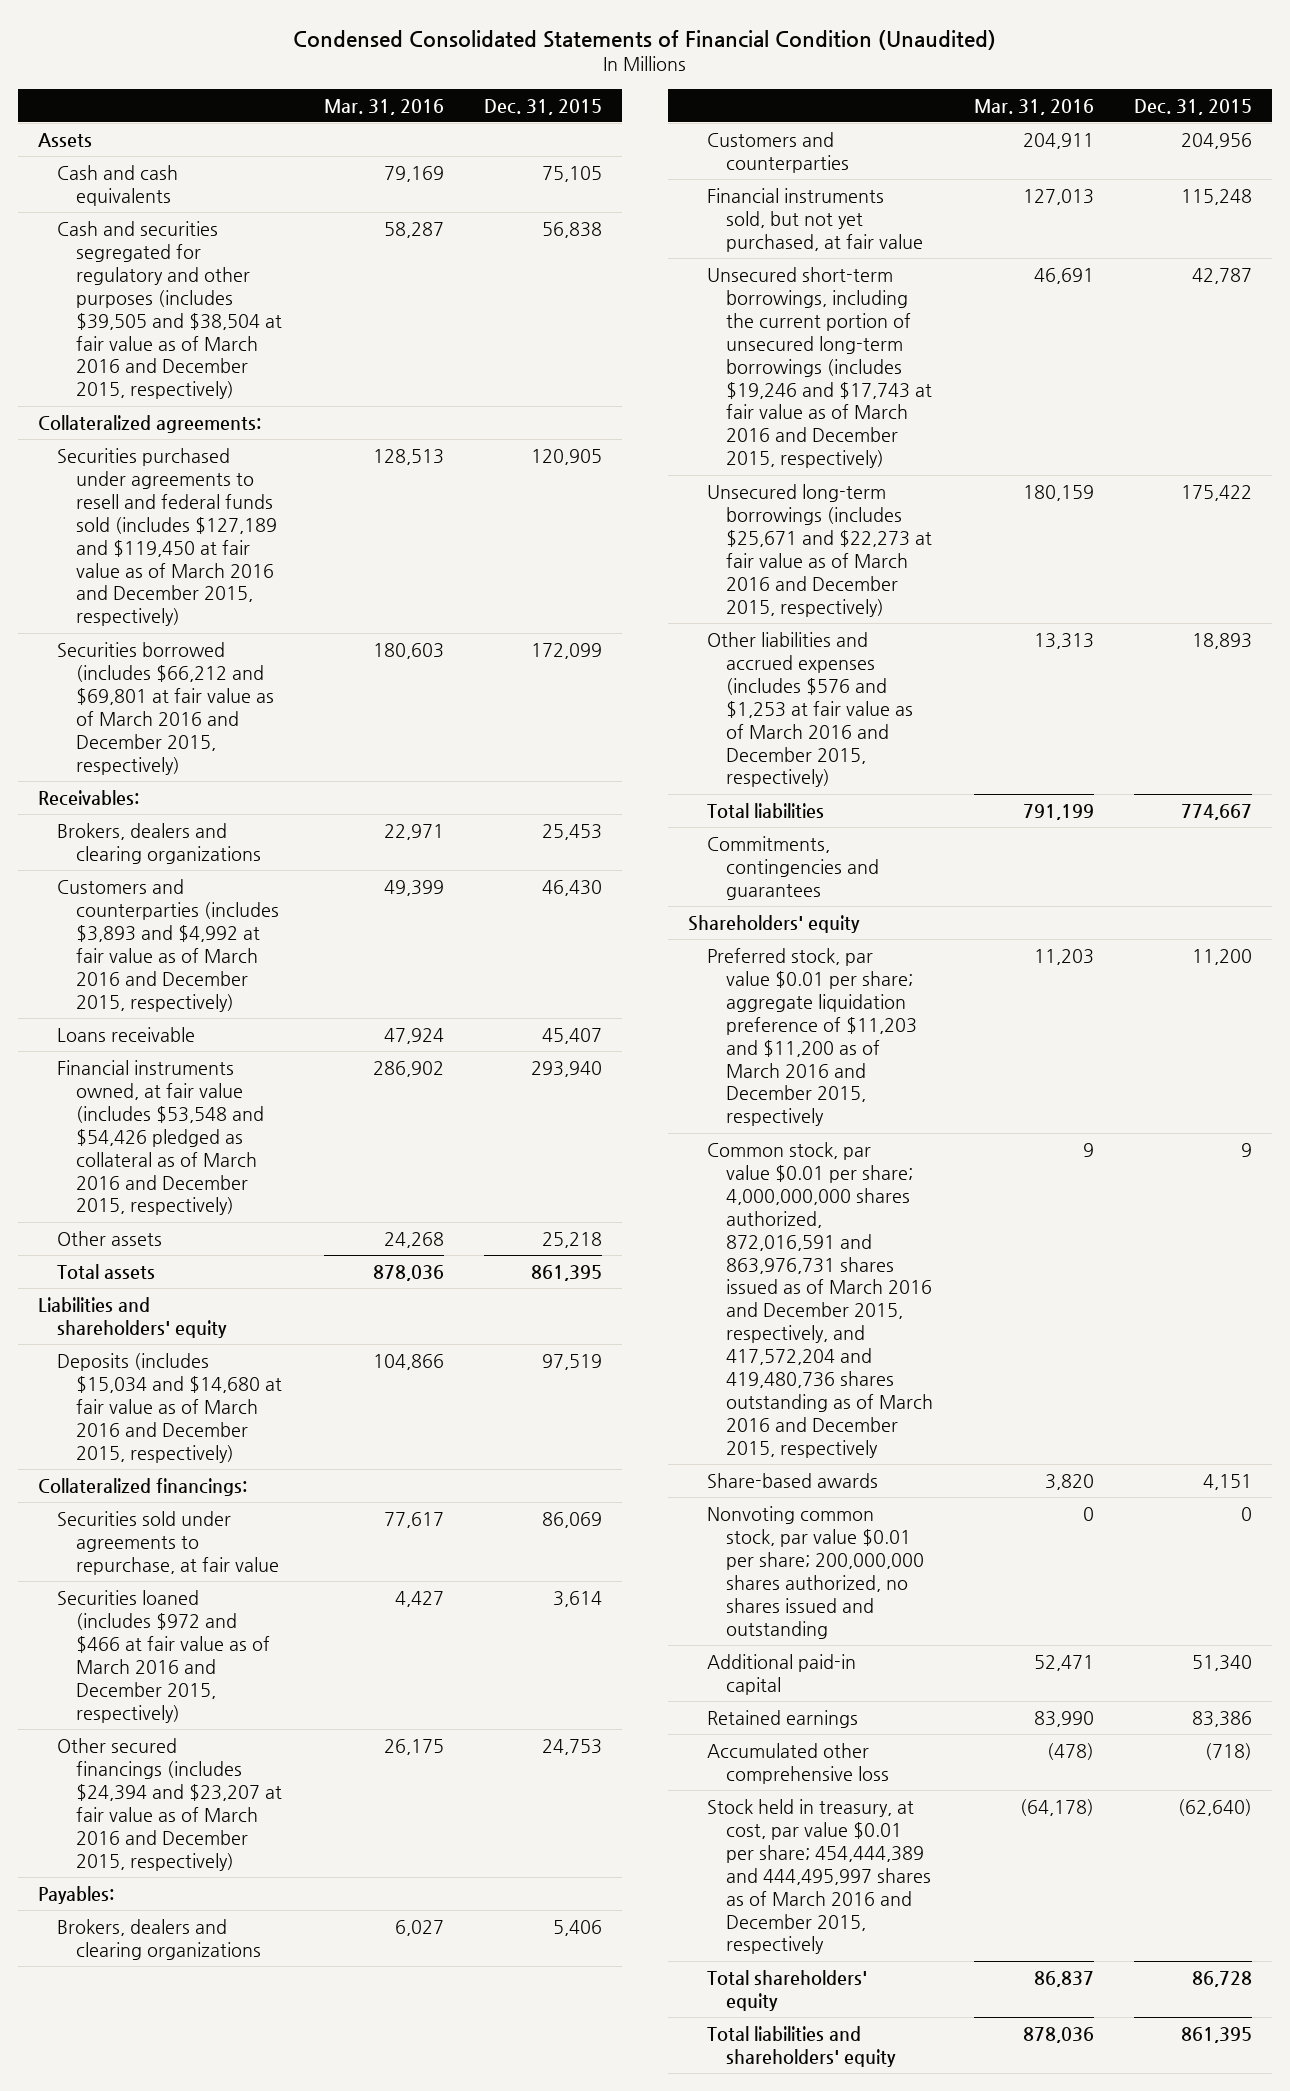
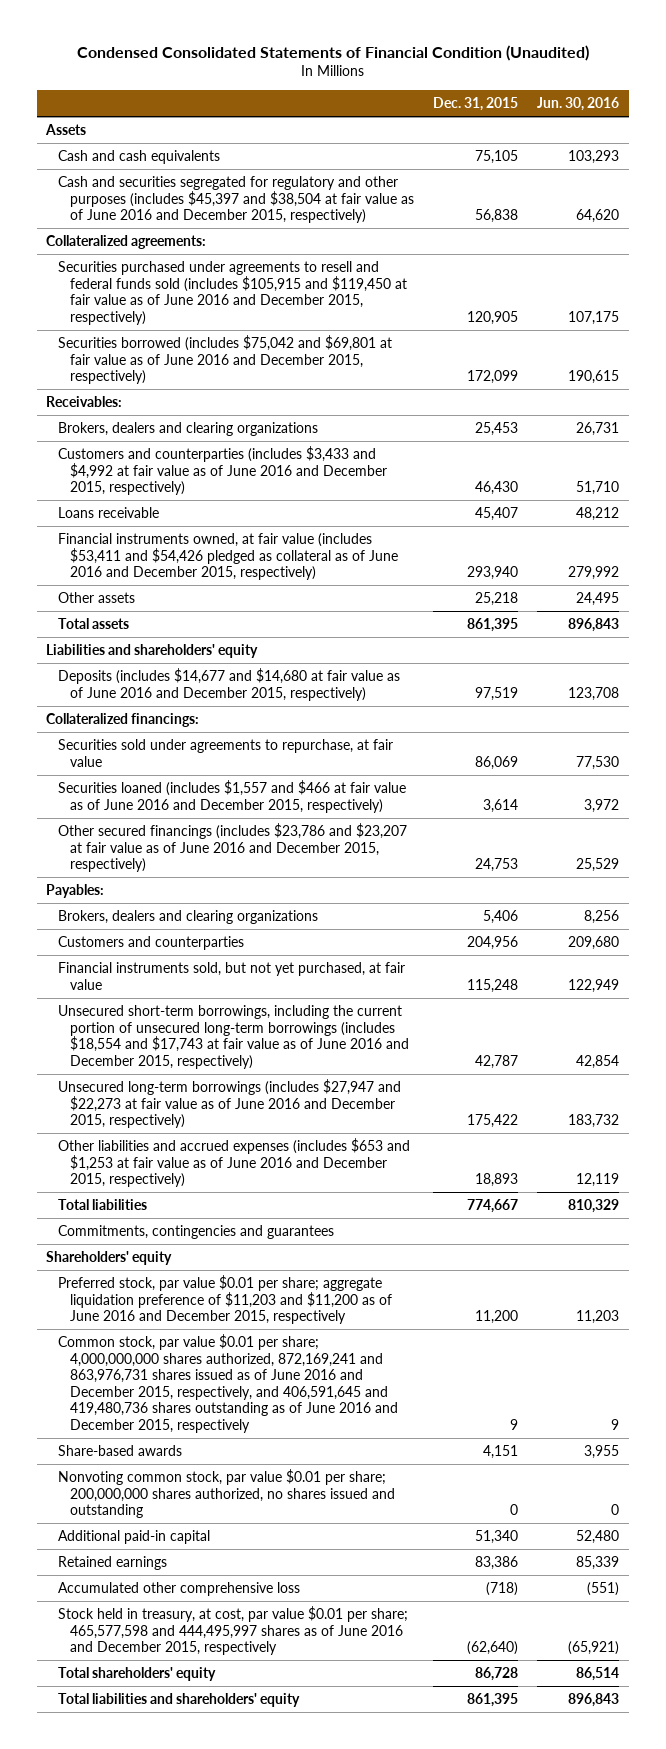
- | Mar. 31, 2016 | Dec. 31, 2015
+ | Dec. 31, 2015 | Jun. 30, 2016
- Cash and securities segregated for regulatory and other purposes (includes $39,505 and $38,504 at fair value as of March 2016 and December 2015, respectively) | 58,287 | 56,838
+ Cash and securities segregated for regulatory and other purposes (includes $45,397 and $38,504 at fair value as of June 2016 and December 2015, respectively) | 56,838 | 64,620
- Securities purchased under agreements to resell and federal funds sold (includes $127,189 and $119,450 at fair value as of March 2016 and December 2015, respectively) | 128,513 | 120,905
- Securities borrowed (includes $66,212 and $69,801 at fair value as of March 2016 and December 2015, respectively) | 180,603 | 172,099
+ Securities purchased under agreements to resell and federal funds sold (includes $105,915 and $119,450 at fair value as of June 2016 and December 2015, respectively) | 120,905 | 107,175
+ Securities borrowed (includes $75,042 and $69,801 at fair value as of June 2016 and December 2015, respectively) | 172,099 | 190,615
- Customers and counterparties (includes $3,893 and $4,992 at fair value as of March 2016 and December 2015, respectively) | 49,399 | 46,430
+ Customers and counterparties (includes $3,433 and $4,992 at fair value as of June 2016 and December 2015, respectively) | 46,430 | 51,710
- Financial instruments owned, at fair value (includes $53,548 and $54,426 pledged as collateral as of March 2016 and December 2015, respectively) | 286,902 | 293,940
+ Financial instruments owned, at fair value (includes $53,411 and $54,426 pledged as collateral as of June 2016 and December 2015, respectively) | 293,940 | 279,992
- Deposits (includes $15,034 and $14,680 at fair value as of March 2016 and December 2015, respectively) | 104,866 | 97,519
+ Deposits (includes $14,677 and $14,680 at fair value as of June 2016 and December 2015, respectively) | 97,519 | 123,708
- Securities loaned (includes $972 and $466 at fair value as of March 2016 and December 2015, respectively) | 4,427 | 3,614
- Other secured financings (includes $24,394 and $23,207 at fair value as of March 2016 and December 2015, respectively) | 26,175 | 24,753
+ Securities loaned (includes $1,557 and $466 at fair value as of June 2016 and December 2015, respectively) | 3,614 | 3,972
+ Other secured financings (includes $23,786 and $23,207 at fair value as of June 2016 and December 2015, respectively) | 24,753 | 25,529
- Unsecured short-term borrowings, including the current portion of unsecured long-term borrowings (includes $19,246 and $17,743 at fair value as of March 2016 and December 2015, respectively) | 46,691 | 42,787
- Unsecured long-term borrowings (includes $25,671 and $22,273 at fair value as of March 2016 and December 2015, respectively) | 180,159 | 175,422
- Other liabilities and accrued expenses (includes $576 and $1,253 at fair value as of March 2016 and December 2015, respectively) | 13,313 | 18,893
+ Unsecured short-term borrowings, including the current portion of unsecured long-term borrowings (includes $18,554 and $17,743 at fair value as of June 2016 and December 2015, respectively) | 42,787 | 42,854
+ Unsecured long-term borrowings (includes $27,947 and $22,273 at fair value as of June 2016 and December 2015, respectively) | 175,422 | 183,732
+ Other liabilities and accrued expenses (includes $653 and $1,253 at fair value as of June 2016 and December 2015, respectively) | 18,893 | 12,119
- Preferred stock, par value $0.01 per share; aggregate liquidation preference of $11,203 and $11,200 as of March 2016 and December 2015, respectively | 11,203 | 11,200
- Common stock, par value $0.01 per share; 4,000,000,000 shares authorized, 872,016,591 and 863,976,731 shares issued as of March 2016 and December 2015, respectively, and 417,572,204 and 419,480,736 shares outstanding as of March 2016 and December 2015, respectively | 9 | 9
+ Preferred stock, par value $0.01 per share; aggregate liquidation preference of $11,203 and $11,200 as of June 2016 and December 2015, respectively | 11,200 | 11,203
+ Common stock, par value $0.01 per share; 4,000,000,000 shares authorized, 872,169,241 and 863,976,731 shares issued as of June 2016 and December 2015, respectively, and 406,591,645 and 419,480,736 shares outstanding as of June 2016 and December 2015, respectively | 9 | 9
- Stock held in treasury, at cost, par value $0.01 per share; 454,444,389 and 444,495,997 shares as of March 2016 and December 2015, respectively | (64,178) | (62,640)
+ Stock held in treasury, at cost, par value $0.01 per share; 465,577,598 and 444,495,997 shares as of June 2016 and December 2015, respectively | (62,640) | (65,921)

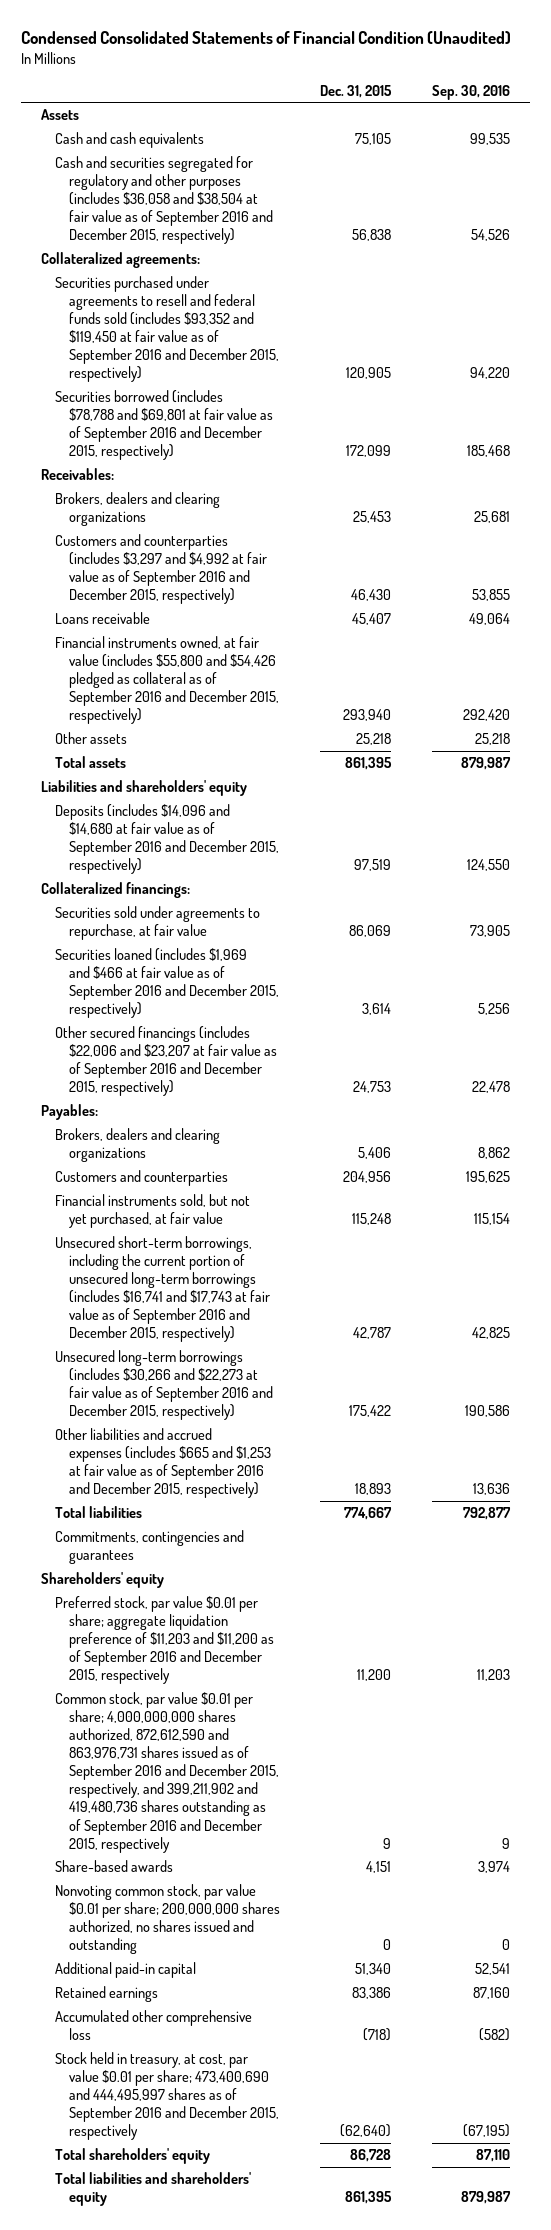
- | Dec. 31, 2015 | Jun. 30, 2016
+ | Dec. 31, 2015 | Sep. 30, 2016
- Cash and securities segregated for regulatory and other purposes (includes $45,397 and $38,504 at fair value as of June 2016 and December 2015, respectively) | 56,838 | 64,620
+ Cash and securities segregated for regulatory and other purposes (includes $36,058 and $38,504 at fair value as of September 2016 and December 2015, respectively) | 56,838 | 54,526
- Securities purchased under agreements to resell and federal funds sold (includes $105,915 and $119,450 at fair value as of June 2016 and December 2015, respectively) | 120,905 | 107,175
- Securities borrowed (includes $75,042 and $69,801 at fair value as of June 2016 and December 2015, respectively) | 172,099 | 190,615
+ Securities purchased under agreements to resell and federal funds sold (includes $93,352 and $119,450 at fair value as of September 2016 and December 2015, respectively) | 120,905 | 94,220
+ Securities borrowed (includes $78,788 and $69,801 at fair value as of September 2016 and December 2015, respectively) | 172,099 | 185,468
- Customers and counterparties (includes $3,433 and $4,992 at fair value as of June 2016 and December 2015, respectively) | 46,430 | 51,710
+ Customers and counterparties (includes $3,297 and $4,992 at fair value as of September 2016 and December 2015, respectively) | 46,430 | 53,855
- Financial instruments owned, at fair value (includes $53,411 and $54,426 pledged as collateral as of June 2016 and December 2015, respectively) | 293,940 | 279,992
+ Financial instruments owned, at fair value (includes $55,800 and $54,426 pledged as collateral as of September 2016 and December 2015, respectively) | 293,940 | 292,420
- Deposits (includes $14,677 and $14,680 at fair value as of June 2016 and December 2015, respectively) | 97,519 | 123,708
+ Deposits (includes $14,096 and $14,680 at fair value as of September 2016 and December 2015, respectively) | 97,519 | 124,550
- Securities loaned (includes $1,557 and $466 at fair value as of June 2016 and December 2015, respectively) | 3,614 | 3,972
- Other secured financings (includes $23,786 and $23,207 at fair value as of June 2016 and December 2015, respectively) | 24,753 | 25,529
+ Securities loaned (includes $1,969 and $466 at fair value as of September 2016 and December 2015, respectively) | 3,614 | 5,256
+ Other secured financings (includes $22,006 and $23,207 at fair value as of September 2016 and December 2015, respectively) | 24,753 | 22,478
- Unsecured short-term borrowings, including the current portion of unsecured long-term borrowings (includes $18,554 and $17,743 at fair value as of June 2016 and December 2015, respectively) | 42,787 | 42,854
- Unsecured long-term borrowings (includes $27,947 and $22,273 at fair value as of June 2016 and December 2015, respectively) | 175,422 | 183,732
- Other liabilities and accrued expenses (includes $653 and $1,253 at fair value as of June 2016 and December 2015, respectively) | 18,893 | 12,119
+ Unsecured short-term borrowings, including the current portion of unsecured long-term borrowings (includes $16,741 and $17,743 at fair value as of September 2016 and December 2015, respectively) | 42,787 | 42,825
+ Unsecured long-term borrowings (includes $30,266 and $22,273 at fair value as of September 2016 and December 2015, respectively) | 175,422 | 190,586
+ Other liabilities and accrued expenses (includes $665 and $1,253 at fair value as of September 2016 and December 2015, respectively) | 18,893 | 13,636
- Preferred stock, par value $0.01 per share; aggregate liquidation preference of $11,203 and $11,200 as of June 2016 and December 2015, respectively | 11,200 | 11,203
- Common stock, par value $0.01 per share; 4,000,000,000 shares authorized, 872,169,241 and 863,976,731 shares issued as of June 2016 and December 2015, respectively, and 406,591,645 and 419,480,736 shares outstanding as of June 2016 and December 2015, respectively | 9 | 9
+ Preferred stock, par value $0.01 per share; aggregate liquidation preference of $11,203 and $11,200 as of September 2016 and December 2015, respectively | 11,200 | 11,203
+ Common stock, par value $0.01 per share; 4,000,000,000 shares authorized, 872,612,590 and 863,976,731 shares issued as of September 2016 and December 2015, respectively, and 399,211,902 and 419,480,736 shares outstanding as of September 2016 and December 2015, respectively | 9 | 9
- Stock held in treasury, at cost, par value $0.01 per share; 465,577,598 and 444,495,997 shares as of June 2016 and December 2015, respectively | (62,640) | (65,921)
+ Stock held in treasury, at cost, par value $0.01 per share; 473,400,690 and 444,495,997 shares as of September 2016 and December 2015, respectively | (62,640) | (67,195)

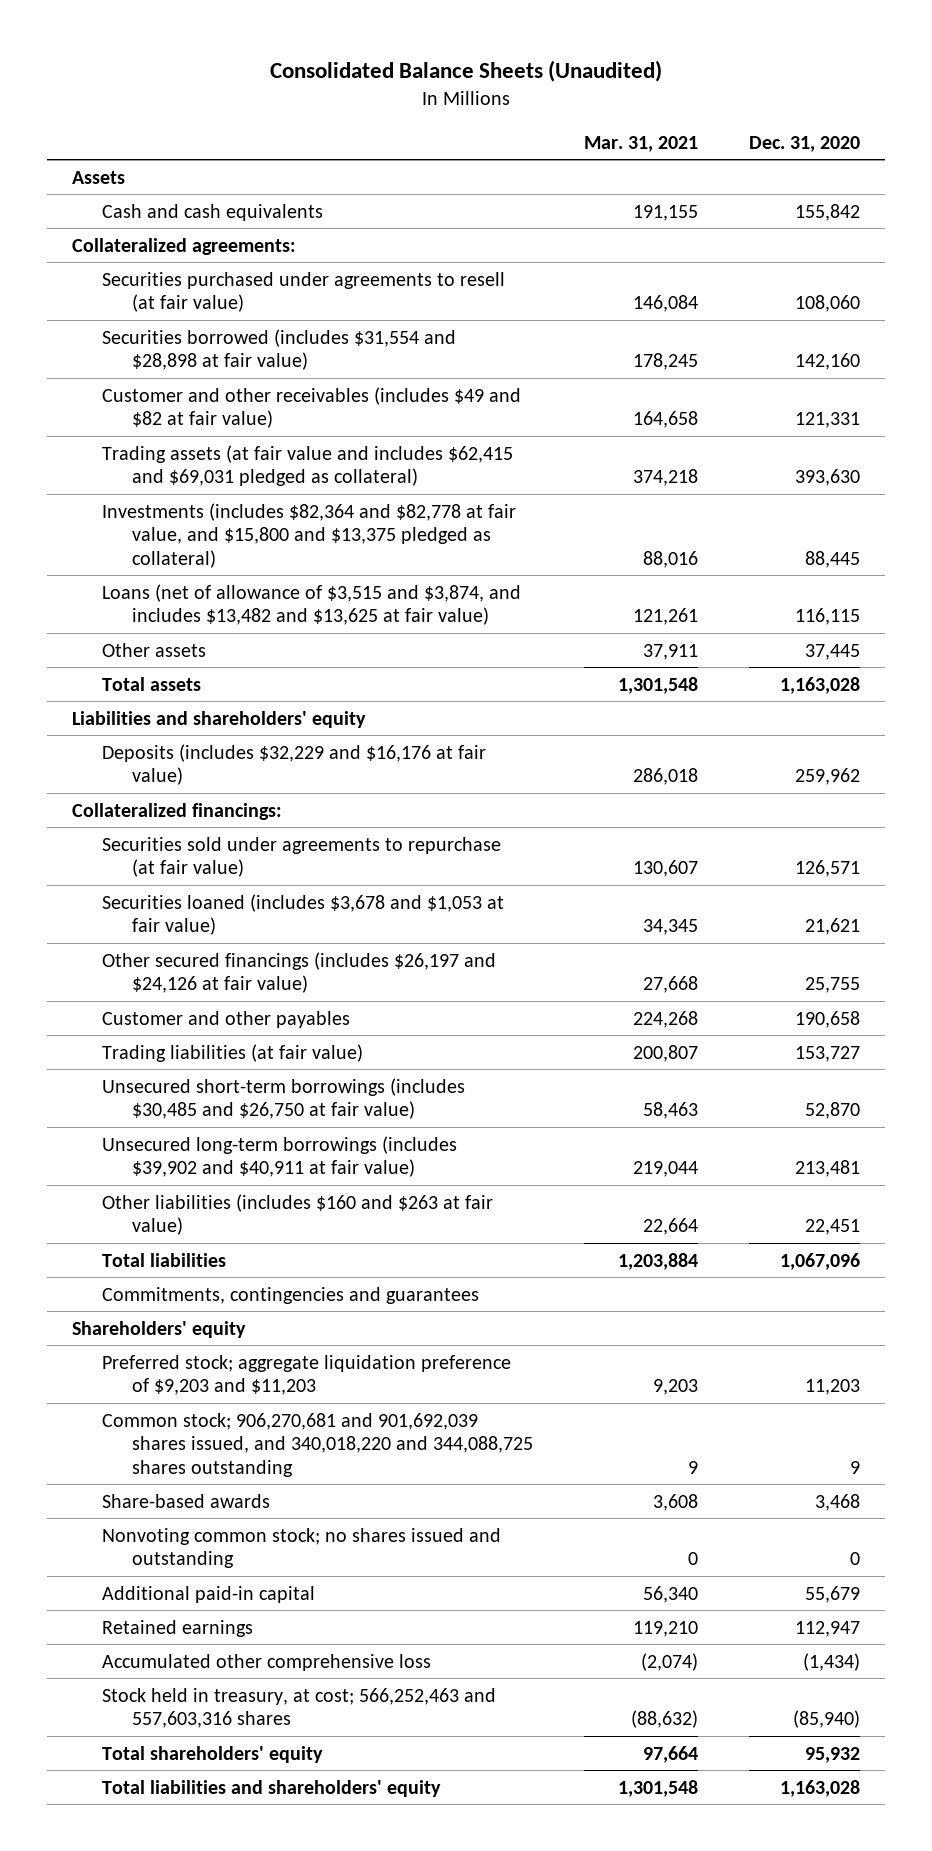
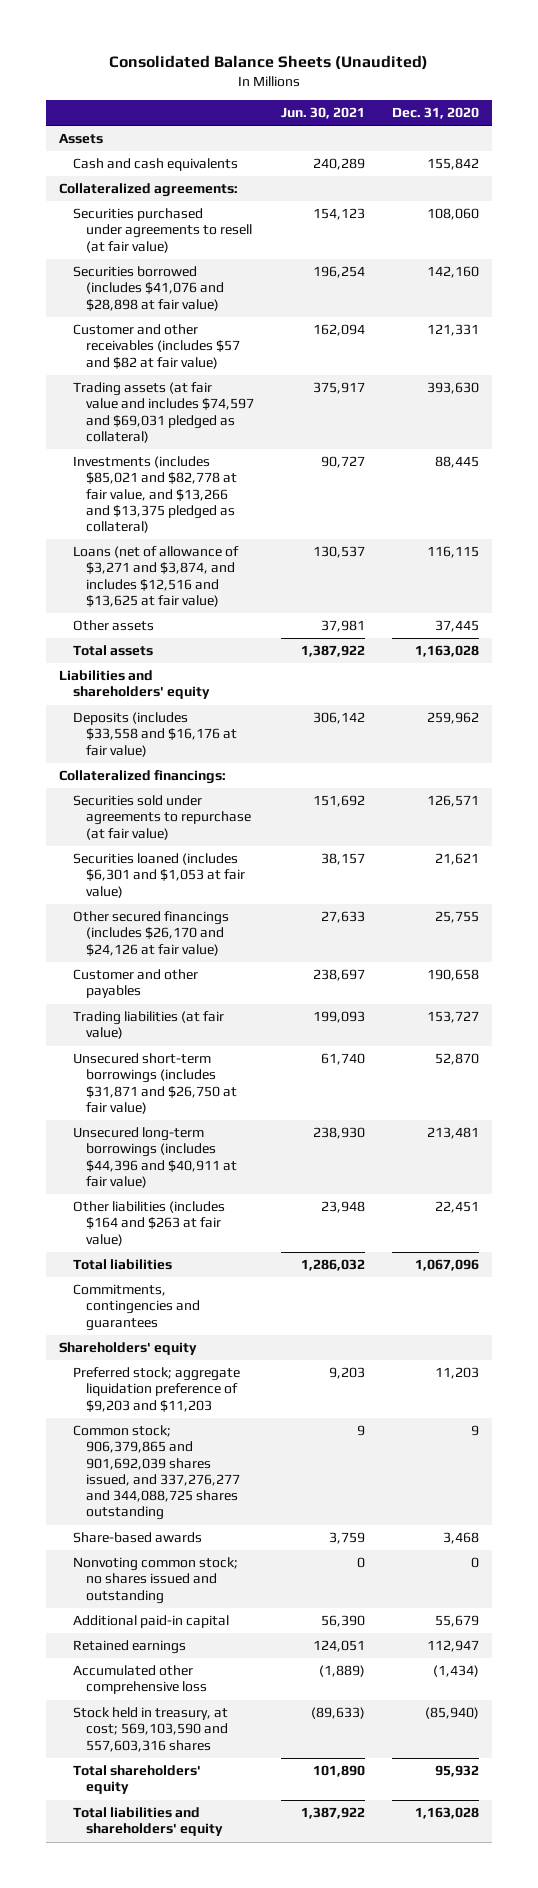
- | Mar. 31, 2021 | Dec. 31, 2020
+ | Jun. 30, 2021 | Dec. 31, 2020
- Securities borrowed (includes $31,554 and $28,898 at fair value) | 178,245 | 142,160
- Customer and other receivables (includes $49 and $82 at fair value) | 164,658 | 121,331
- Trading assets (at fair value and includes $62,415 and $69,031 pledged as collateral) | 374,218 | 393,630
- Investments (includes $82,364 and $82,778 at fair value, and $15,800 and $13,375 pledged as collateral) | 88,016 | 88,445
- Loans (net of allowance of $3,515 and $3,874, and includes $13,482 and $13,625 at fair value) | 121,261 | 116,115
+ Securities borrowed (includes $41,076 and $28,898 at fair value) | 196,254 | 142,160
+ Customer and other receivables (includes $57 and $82 at fair value) | 162,094 | 121,331
+ Trading assets (at fair value and includes $74,597 and $69,031 pledged as collateral) | 375,917 | 393,630
+ Investments (includes $85,021 and $82,778 at fair value, and $13,266 and $13,375 pledged as collateral) | 90,727 | 88,445
+ Loans (net of allowance of $3,271 and $3,874, and includes $12,516 and $13,625 at fair value) | 130,537 | 116,115
- Deposits (includes $32,229 and $16,176 at fair value) | 286,018 | 259,962
+ Deposits (includes $33,558 and $16,176 at fair value) | 306,142 | 259,962
- Securities loaned (includes $3,678 and $1,053 at fair value) | 34,345 | 21,621
- Other secured financings (includes $26,197 and $24,126 at fair value) | 27,668 | 25,755
+ Securities loaned (includes $6,301 and $1,053 at fair value) | 38,157 | 21,621
+ Other secured financings (includes $26,170 and $24,126 at fair value) | 27,633 | 25,755
- Unsecured short-term borrowings (includes $30,485 and $26,750 at fair value) | 58,463 | 52,870
- Unsecured long-term borrowings (includes $39,902 and $40,911 at fair value) | 219,044 | 213,481
- Other liabilities (includes $160 and $263 at fair value) | 22,664 | 22,451
+ Unsecured short-term borrowings (includes $31,871 and $26,750 at fair value) | 61,740 | 52,870
+ Unsecured long-term borrowings (includes $44,396 and $40,911 at fair value) | 238,930 | 213,481
+ Other liabilities (includes $164 and $263 at fair value) | 23,948 | 22,451
- Common stock; 906,270,681 and 901,692,039 shares issued, and 340,018,220 and 344,088,725 shares outstanding | 9 | 9
+ Common stock; 906,379,865 and 901,692,039 shares issued, and 337,276,277 and 344,088,725 shares outstanding | 9 | 9
- Stock held in treasury, at cost; 566,252,463 and 557,603,316 shares | (88,632) | (85,940)
+ Stock held in treasury, at cost; 569,103,590 and 557,603,316 shares | (89,633) | (85,940)

